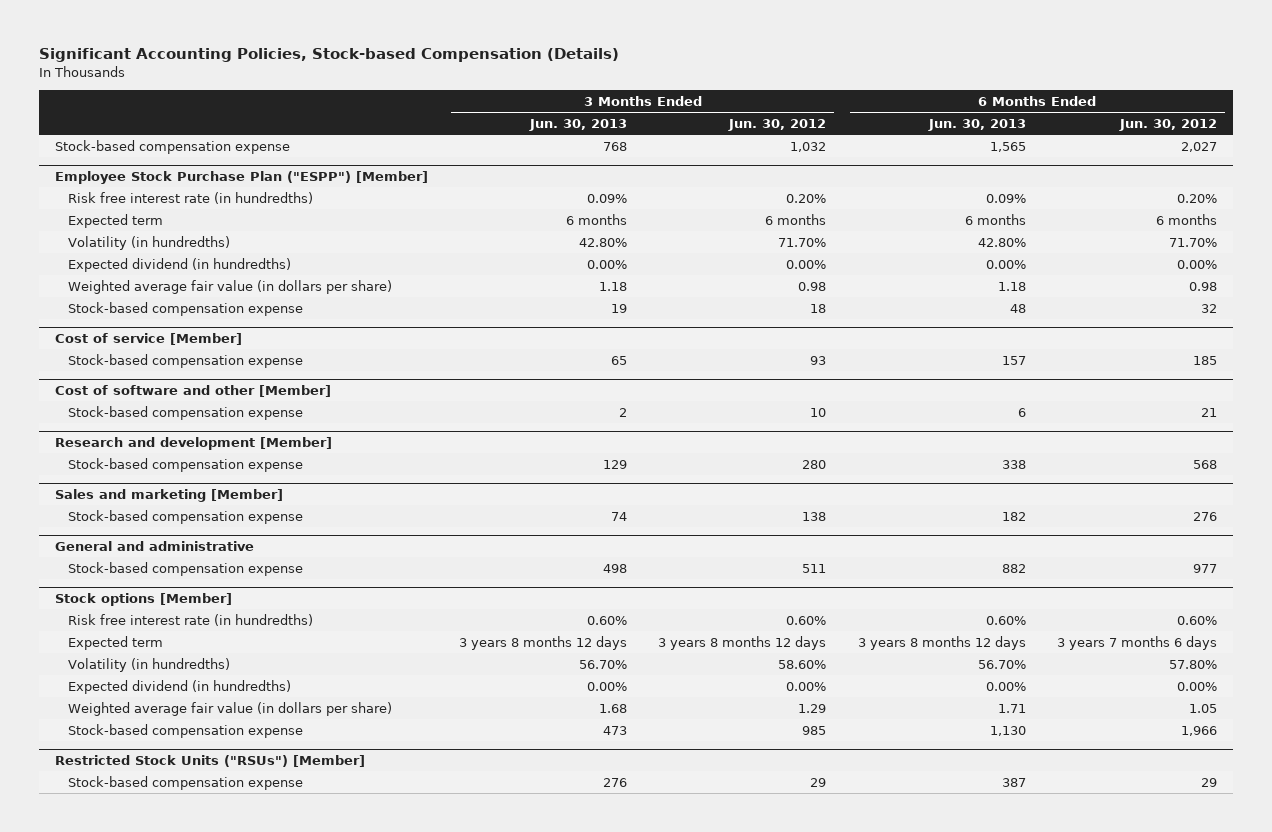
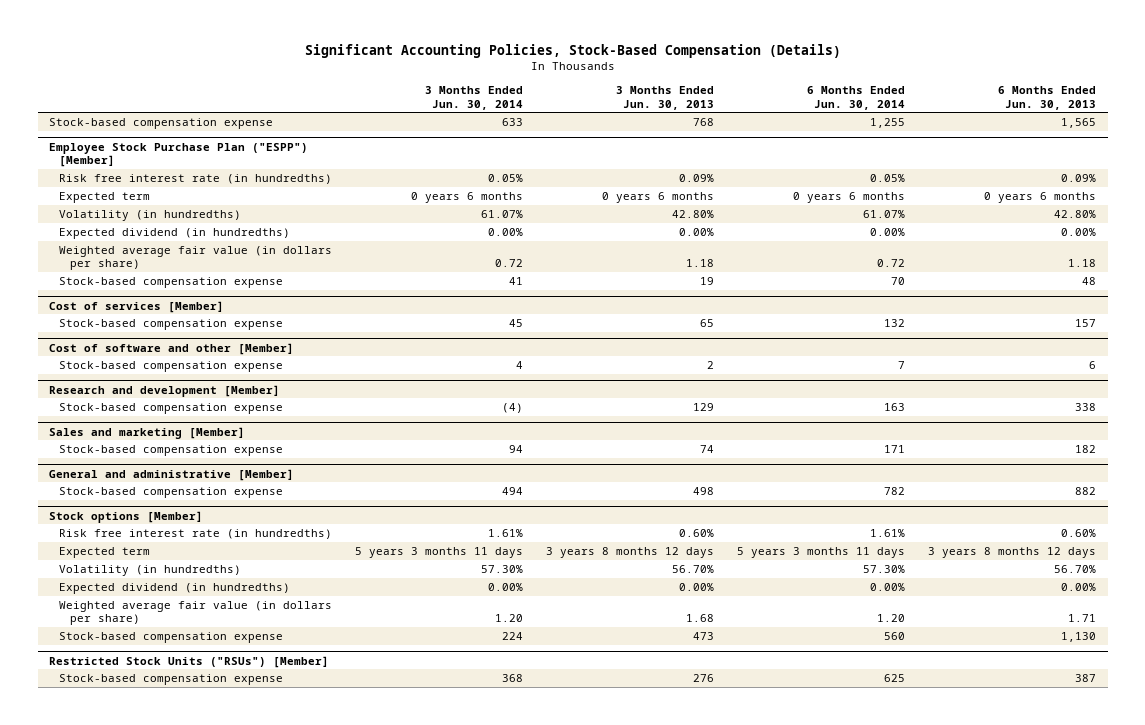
- Significant Accounting Policies, Stock-based Compensation (Details)
+ Significant Accounting Policies, Stock-Based Compensation (Details)
- | 3 Months Ended Jun. 30, 2013 | 3 Months Ended Jun. 30, 2012 | 6 Months Ended Jun. 30, 2013 | 6 Months Ended Jun. 30, 2012
+ | 3 Months Ended Jun. 30, 2014 | 3 Months Ended Jun. 30, 2013 | 6 Months Ended Jun. 30, 2014 | 6 Months Ended Jun. 30, 2013
@ Employee Stock Purchase Plan ("ESPP") [Member]
- Expected term | 6 months | 6 months | 6 months | 6 months
+ Expected term | 0 years 6 months | 0 years 6 months | 0 years 6 months | 0 years 6 months
- Cost of service [Member]
+ Cost of services [Member]
- General and administrative
+ General and administrative [Member]

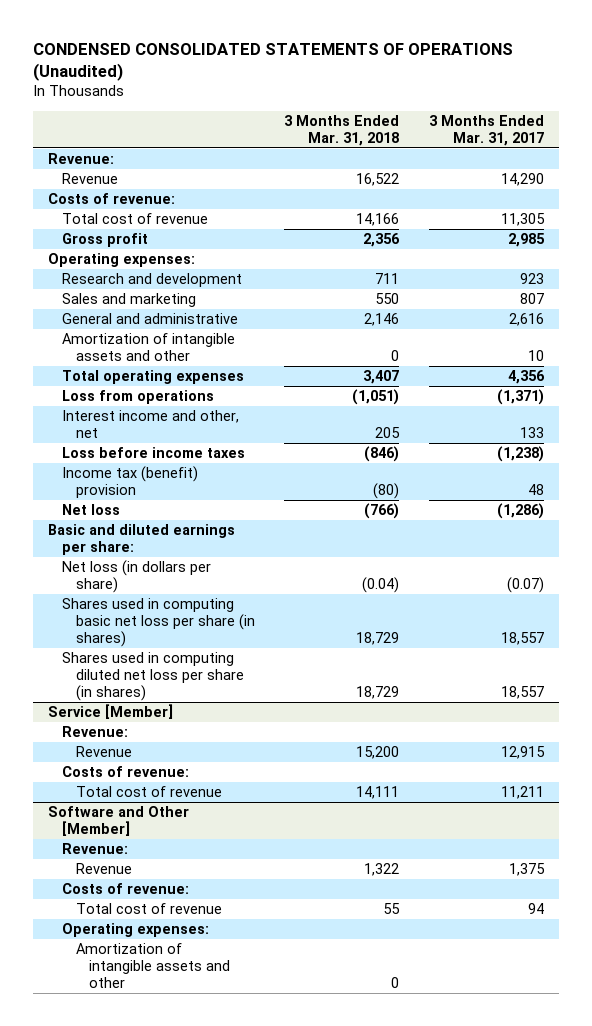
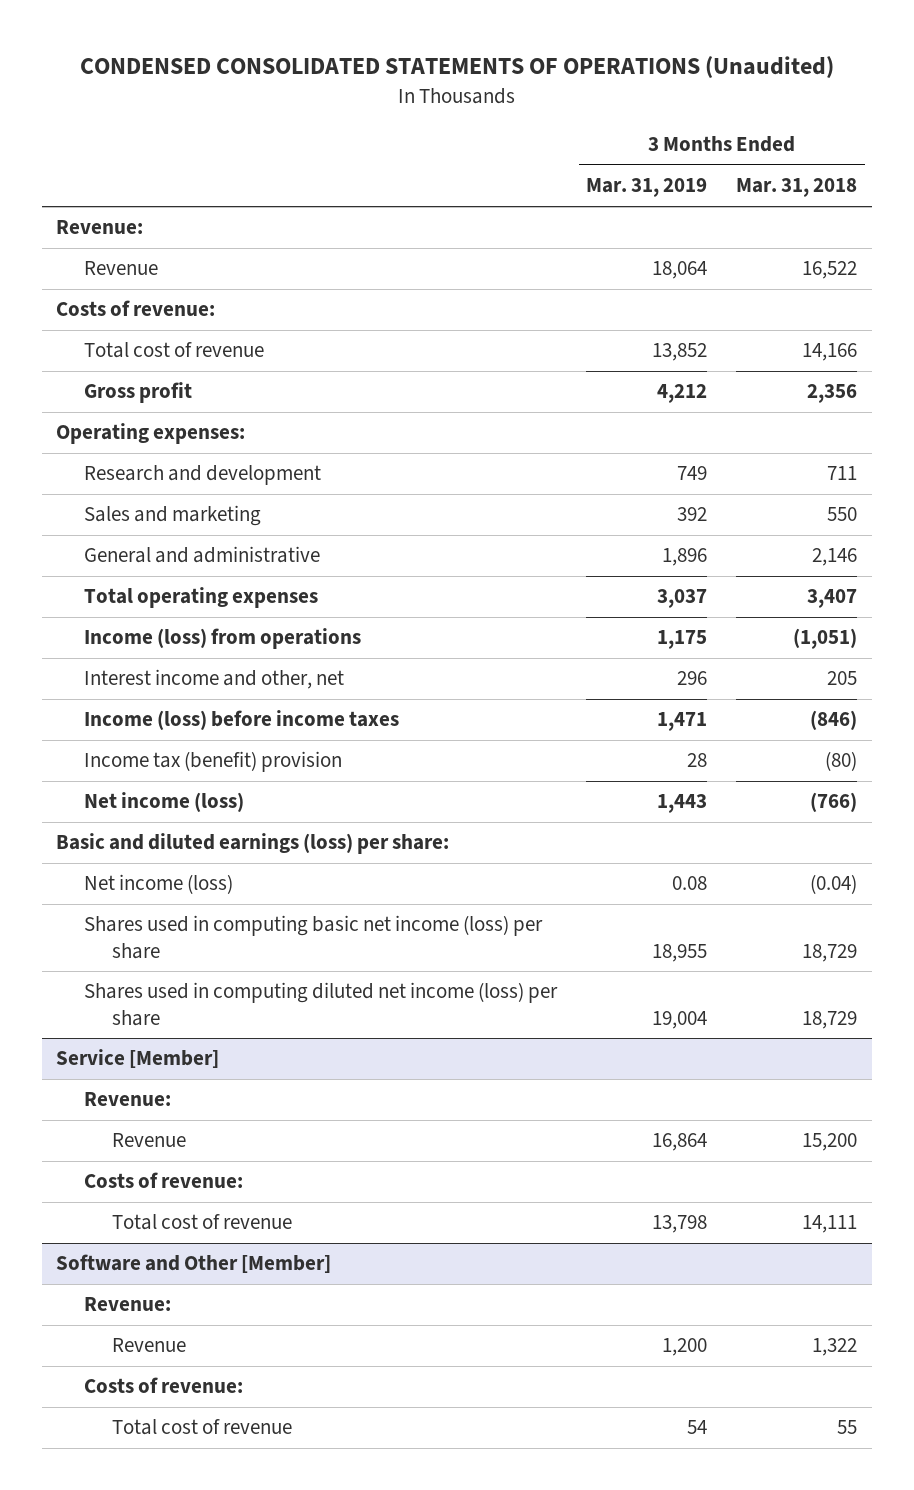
- | 3 Months Ended Mar. 31, 2018 | 3 Months Ended Mar. 31, 2017
+ | 3 Months Ended Mar. 31, 2019 | 3 Months Ended Mar. 31, 2018
- Amortization of intangible assets and other | 0 | 10
- Loss from operations | (1,051) | (1,371)
+ Income (loss) from operations | 1,175 | (1,051)
- Loss before income taxes | (846) | (1,238)
+ Income (loss) before income taxes | 1,471 | (846)
- Net loss | (766) | (1,286)
- Basic and diluted earnings per share:
- Net loss (in dollars per share) | (0.04) | (0.07)
- Shares used in computing basic net loss per share (in shares) | 18,729 | 18,557
- Shares used in computing diluted net loss per share (in shares) | 18,729 | 18,557
+ Net income (loss) | 1,443 | (766)
+ Basic and diluted earnings (loss) per share:
+ Net income (loss) | 0.08 | (0.04)
+ Shares used in computing basic net income (loss) per share | 18,955 | 18,729
+ Shares used in computing diluted net income (loss) per share | 19,004 | 18,729
@ Software and Other [Member]
- Operating expenses:
- Amortization of intangible assets and other | 0 |

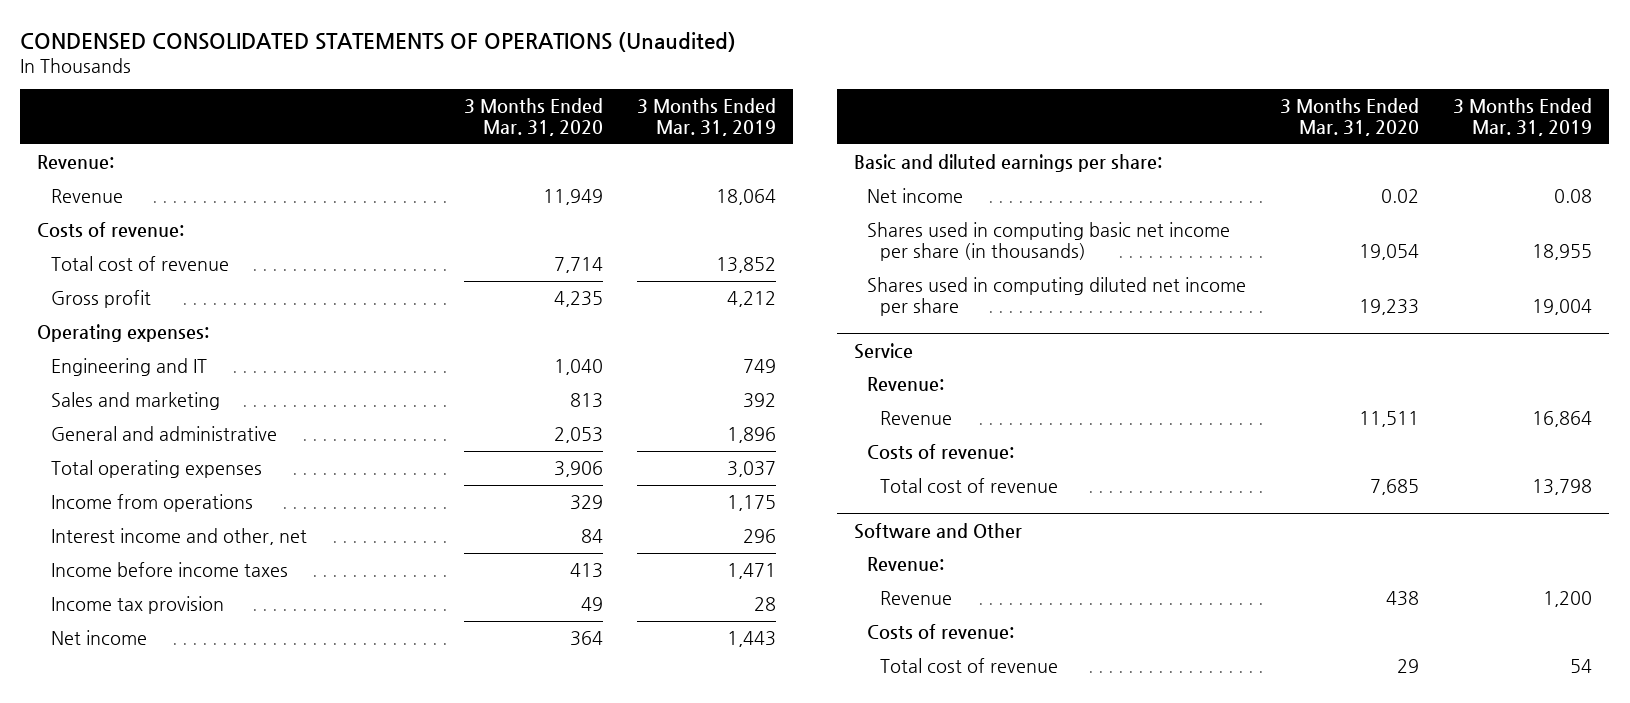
- | 3 Months Ended Mar. 31, 2019 | 3 Months Ended Mar. 31, 2018
+ | 3 Months Ended Mar. 31, 2020 | 3 Months Ended Mar. 31, 2019
- Research and development | 749 | 711
+ Engineering and IT | 1,040 | 749
- Income (loss) from operations | 1,175 | (1,051)
+ Income from operations | 329 | 1,175
- Income (loss) before income taxes | 1,471 | (846)
- Income tax (benefit) provision | 28 | (80)
- Net income (loss) | 1,443 | (766)
- Basic and diluted earnings (loss) per share:
- Net income (loss) | 0.08 | (0.04)
- Shares used in computing basic net income (loss) per share | 18,955 | 18,729
- Shares used in computing diluted net income (loss) per share | 19,004 | 18,729
- Service [Member]
+ Income before income taxes | 413 | 1,471
+ Income tax provision | 49 | 28
+ Net income | 364 | 1,443
+ Basic and diluted earnings per share:
+ Net income | 0.02 | 0.08
+ Shares used in computing basic net income per share (in thousands) | 19,054 | 18,955
+ Shares used in computing diluted net income per share | 19,233 | 19,004
+ Service
- Software and Other [Member]
+ Software and Other

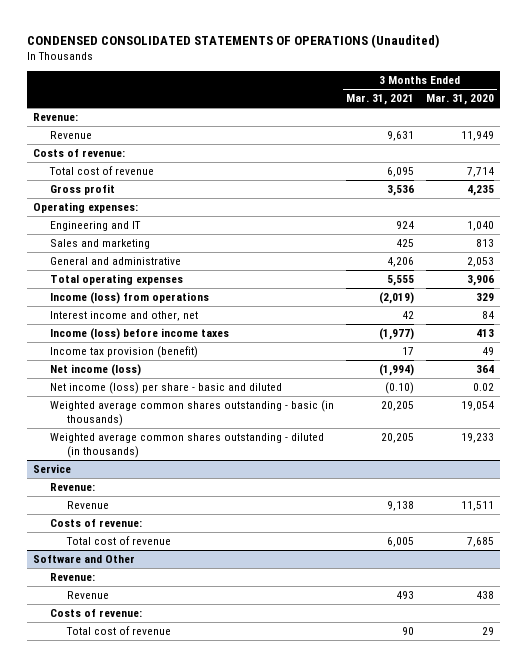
- | 3 Months Ended Mar. 31, 2020 | 3 Months Ended Mar. 31, 2019
+ | 3 Months Ended Mar. 31, 2021 | 3 Months Ended Mar. 31, 2020
- Income from operations | 329 | 1,175
+ Income (loss) from operations | (2,019) | 329
- Income before income taxes | 413 | 1,471
- Income tax provision | 49 | 28
- Net income | 364 | 1,443
- Basic and diluted earnings per share:
- Net income | 0.02 | 0.08
- Shares used in computing basic net income per share (in thousands) | 19,054 | 18,955
- Shares used in computing diluted net income per share | 19,233 | 19,004
+ Income (loss) before income taxes | (1,977) | 413
+ Income tax provision (benefit) | 17 | 49
+ Net income (loss) | (1,994) | 364
+ Net income (loss) per share - basic and diluted | (0.10) | 0.02
+ Weighted average common shares outstanding - basic (in thousands) | 20,205 | 19,054
+ Weighted average common shares outstanding - diluted (in thousands) | 20,205 | 19,233

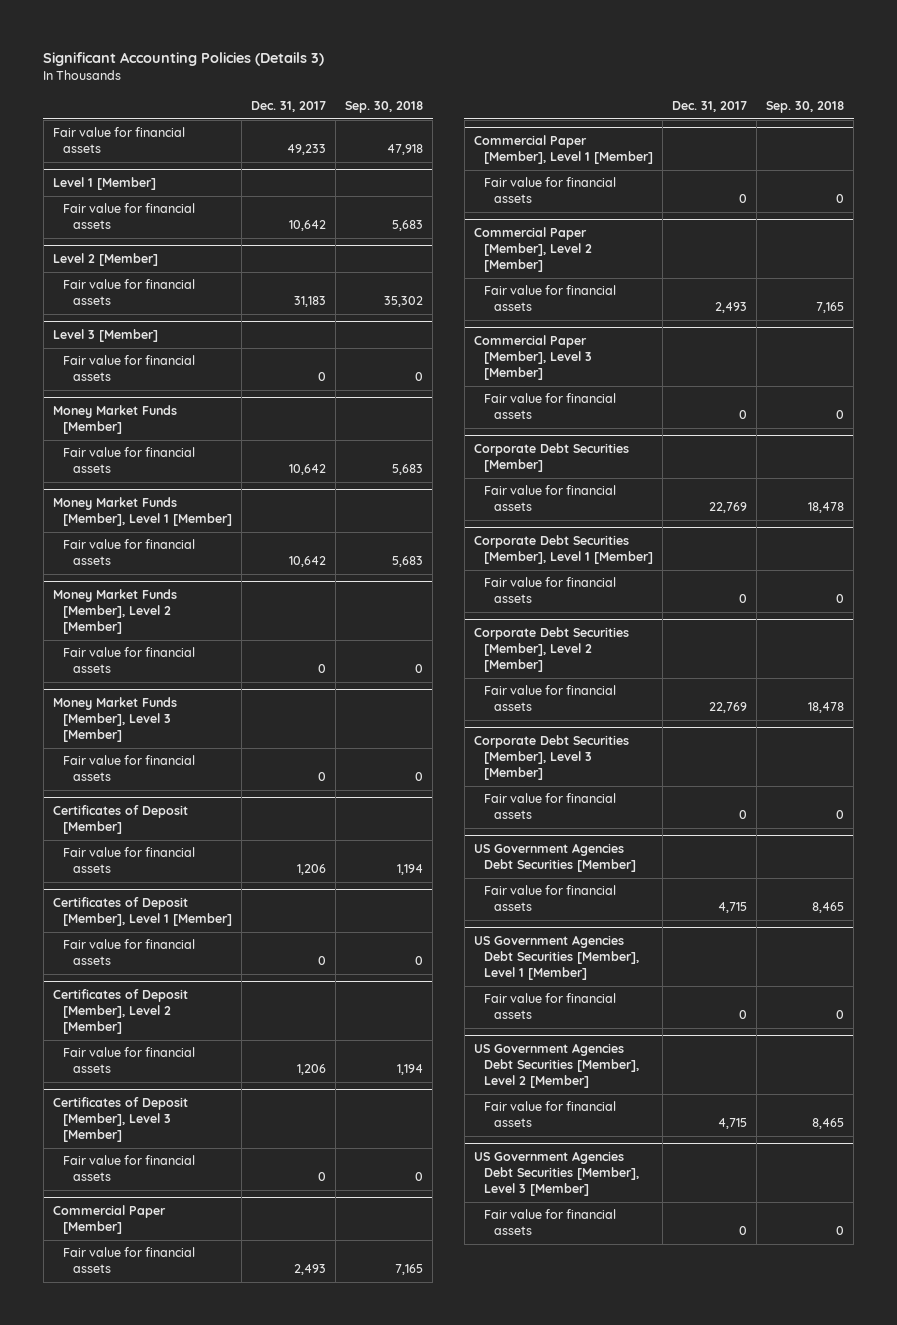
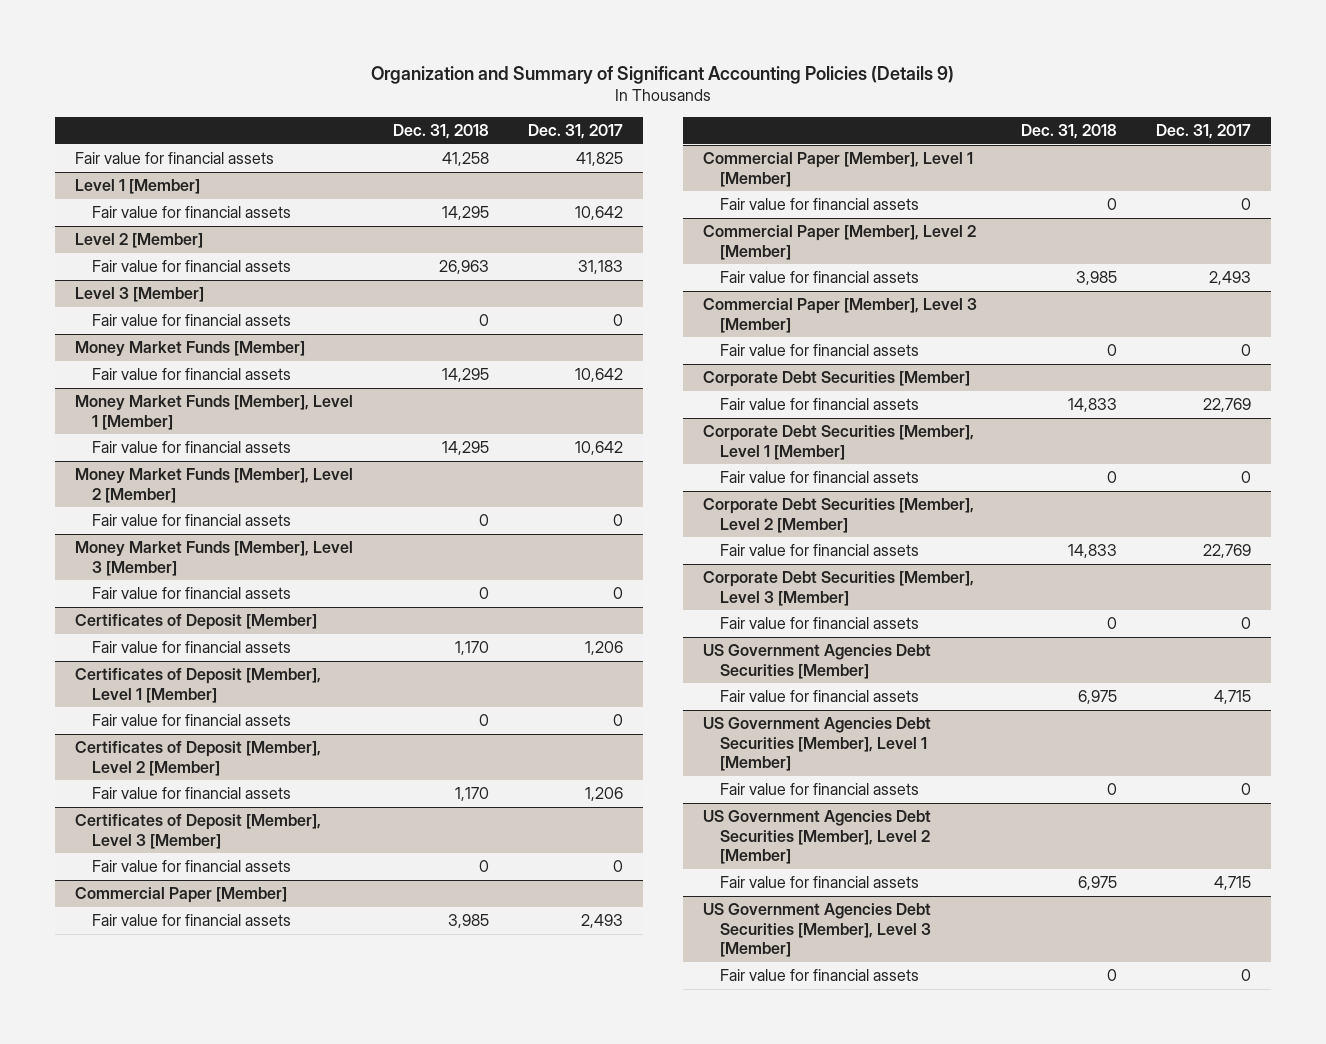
- Significant Accounting Policies (Details 3)
+ Organization and Summary of Significant Accounting Policies (Details 9)
- | Dec. 31, 2017 | Sep. 30, 2018
+ | Dec. 31, 2018 | Dec. 31, 2017
- Fair value for financial assets | 49,233 | 47,918
+ Fair value for financial assets | 41,258 | 41,825

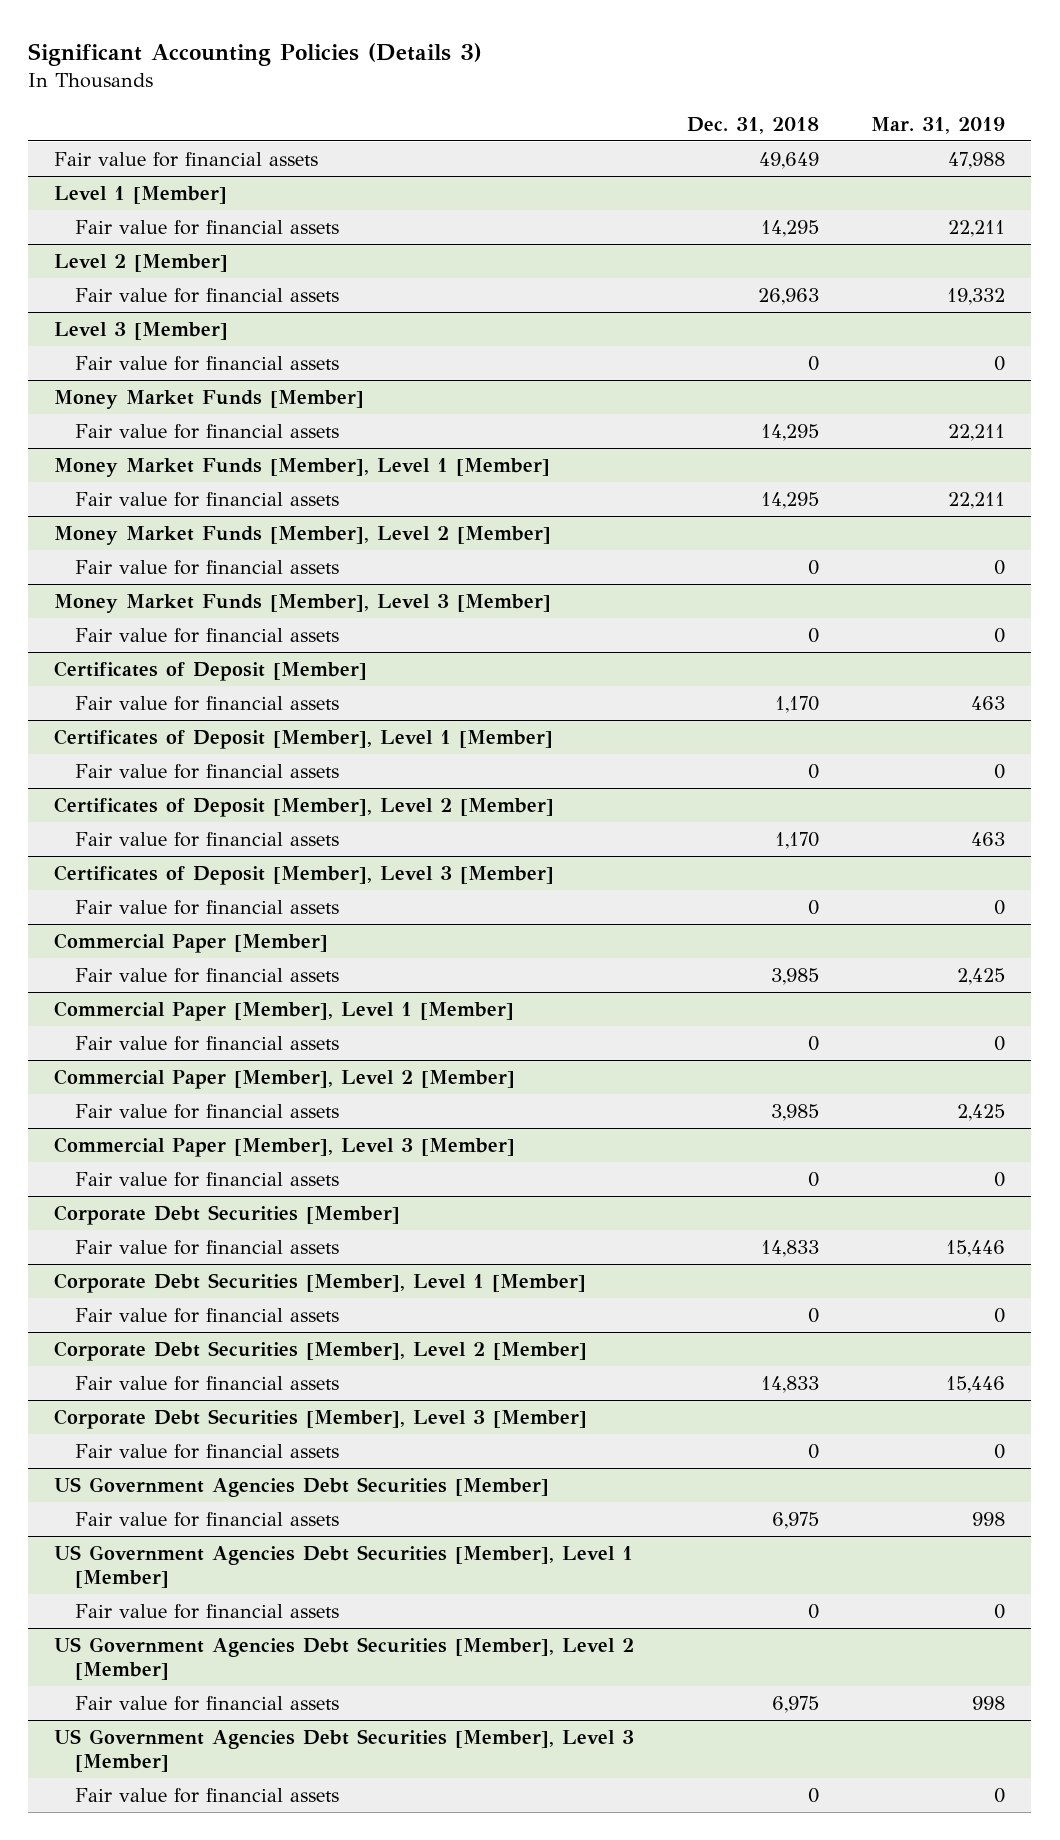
- Organization and Summary of Significant Accounting Policies (Details 9)
+ Significant Accounting Policies (Details 3)
- | Dec. 31, 2018 | Dec. 31, 2017
+ | Dec. 31, 2018 | Mar. 31, 2019
- Fair value for financial assets | 41,258 | 41,825
+ Fair value for financial assets | 49,649 | 47,988

